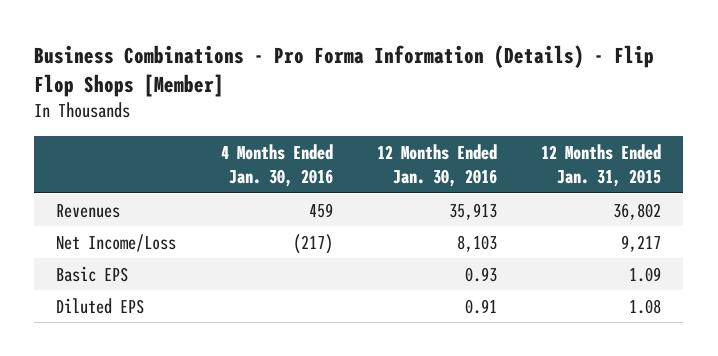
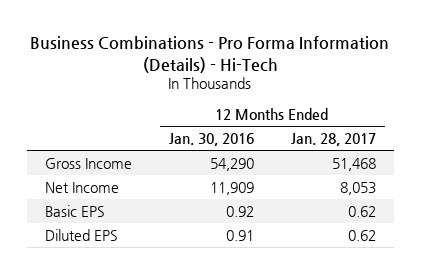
- Business Combinations - Pro Forma Information (Details) - Flip Flop Shops [Member]
+ Business Combinations - Pro Forma Information (Details) - Hi-Tech
- | 4 Months Ended Jan. 30, 2016 | 12 Months Ended Jan. 30, 2016 | 12 Months Ended Jan. 31, 2015
+ | 12 Months Ended Jan. 30, 2016 | 12 Months Ended Jan. 28, 2017
- Revenues | 459 | 35,913 | 36,802
- Net Income/Loss | (217) | 8,103 | 9,217
- Basic EPS | | 0.93 | 1.09
+ Gross Income | 54,290 | 51,468
+ Net Income | 11,909 | 8,053
+ Basic EPS | 0.92 | 0.62

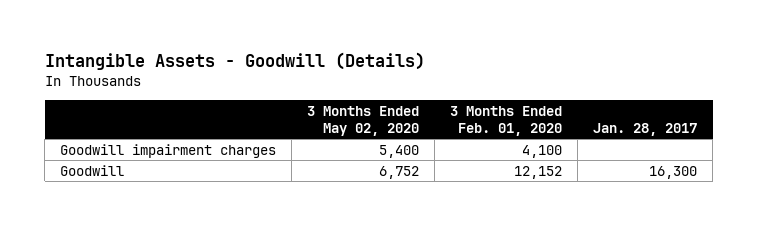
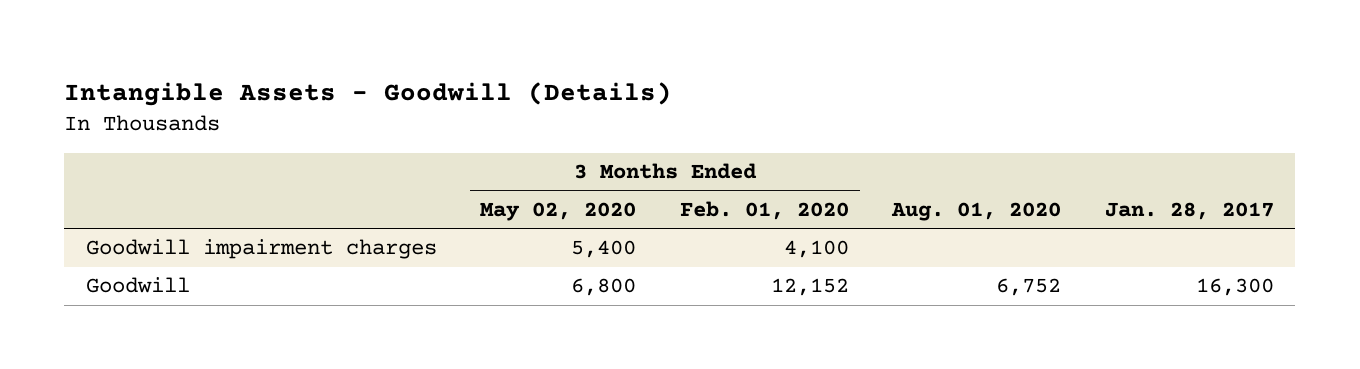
- | 3 Months Ended May 02, 2020 | 3 Months Ended Feb. 01, 2020 | Jan. 28, 2017
+ | 3 Months Ended May 02, 2020 | 3 Months Ended Feb. 01, 2020 | Aug. 01, 2020 | Jan. 28, 2017
- Goodwill | 6,752 | 12,152 | 16,300
+ Goodwill | 6,800 | 12,152 | 6,752 | 16,300

